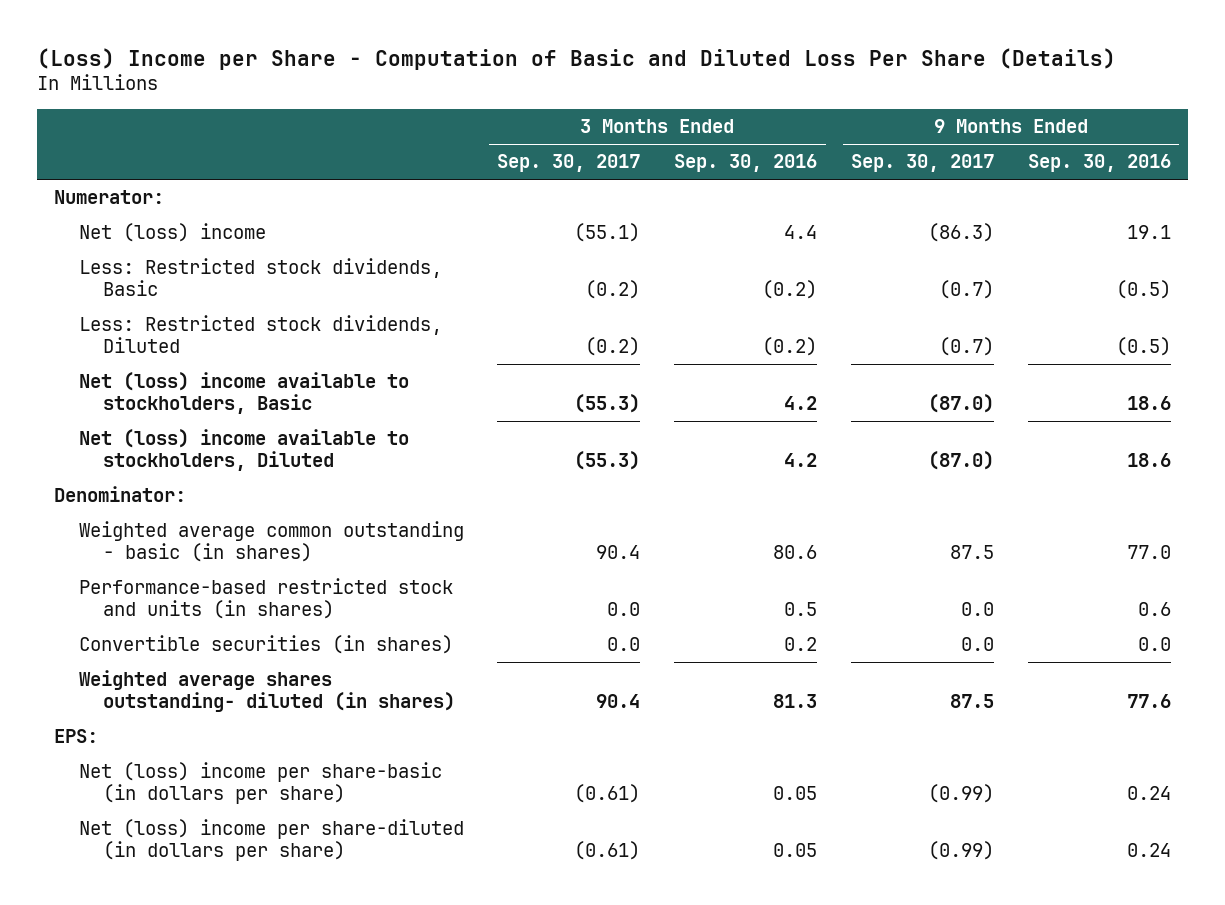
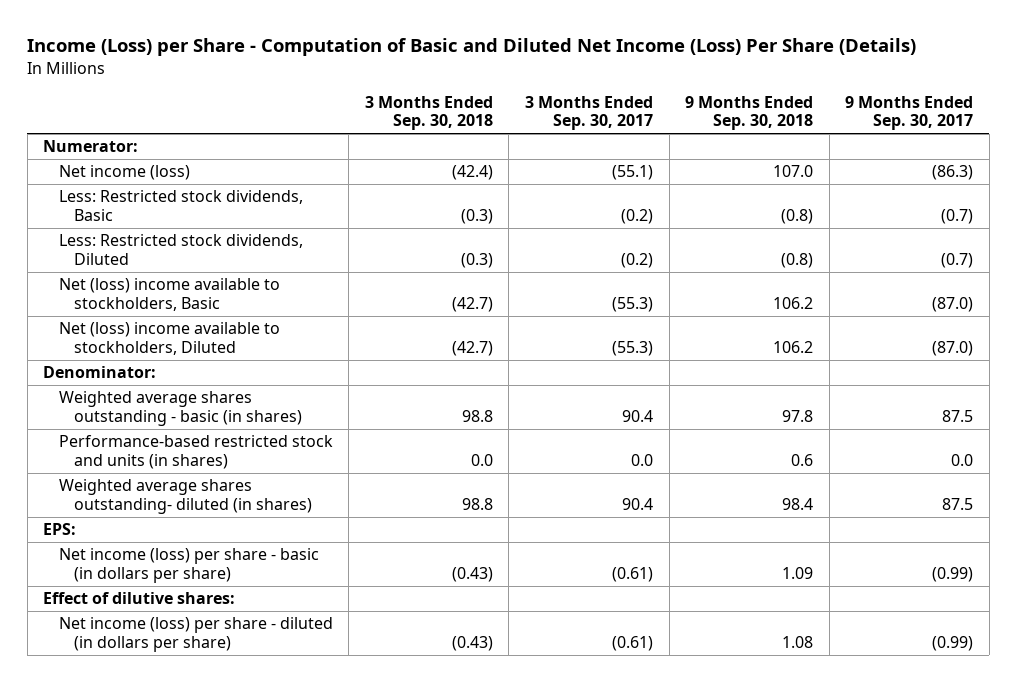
- (Loss) Income per Share - Computation of Basic and Diluted Loss Per Share (Details)
+ Income (Loss) per Share - Computation of Basic and Diluted Net Income (Loss) Per Share (Details)
- | 3 Months Ended Sep. 30, 2017 | 3 Months Ended Sep. 30, 2016 | 9 Months Ended Sep. 30, 2017 | 9 Months Ended Sep. 30, 2016
+ | 3 Months Ended Sep. 30, 2018 | 3 Months Ended Sep. 30, 2017 | 9 Months Ended Sep. 30, 2018 | 9 Months Ended Sep. 30, 2017
- Net (loss) income | (55.1) | 4.4 | (86.3) | 19.1
+ Net income (loss) | (42.4) | (55.1) | 107.0 | (86.3)
- Weighted average common outstanding - basic (in shares) | 90.4 | 80.6 | 87.5 | 77.0
+ Weighted average shares outstanding - basic (in shares) | 98.8 | 90.4 | 97.8 | 87.5
- Convertible securities (in shares) | 0.0 | 0.2 | 0.0 | 0.0
- Net (loss) income per share-basic (in dollars per share) | (0.61) | 0.05 | (0.99) | 0.24
- Net (loss) income per share-diluted (in dollars per share) | (0.61) | 0.05 | (0.99) | 0.24
+ Net income (loss) per share - basic (in dollars per share) | (0.43) | (0.61) | 1.09 | (0.99)
+ Effect of dilutive shares:
+ Net income (loss) per share - diluted (in dollars per share) | (0.43) | (0.61) | 1.08 | (0.99)

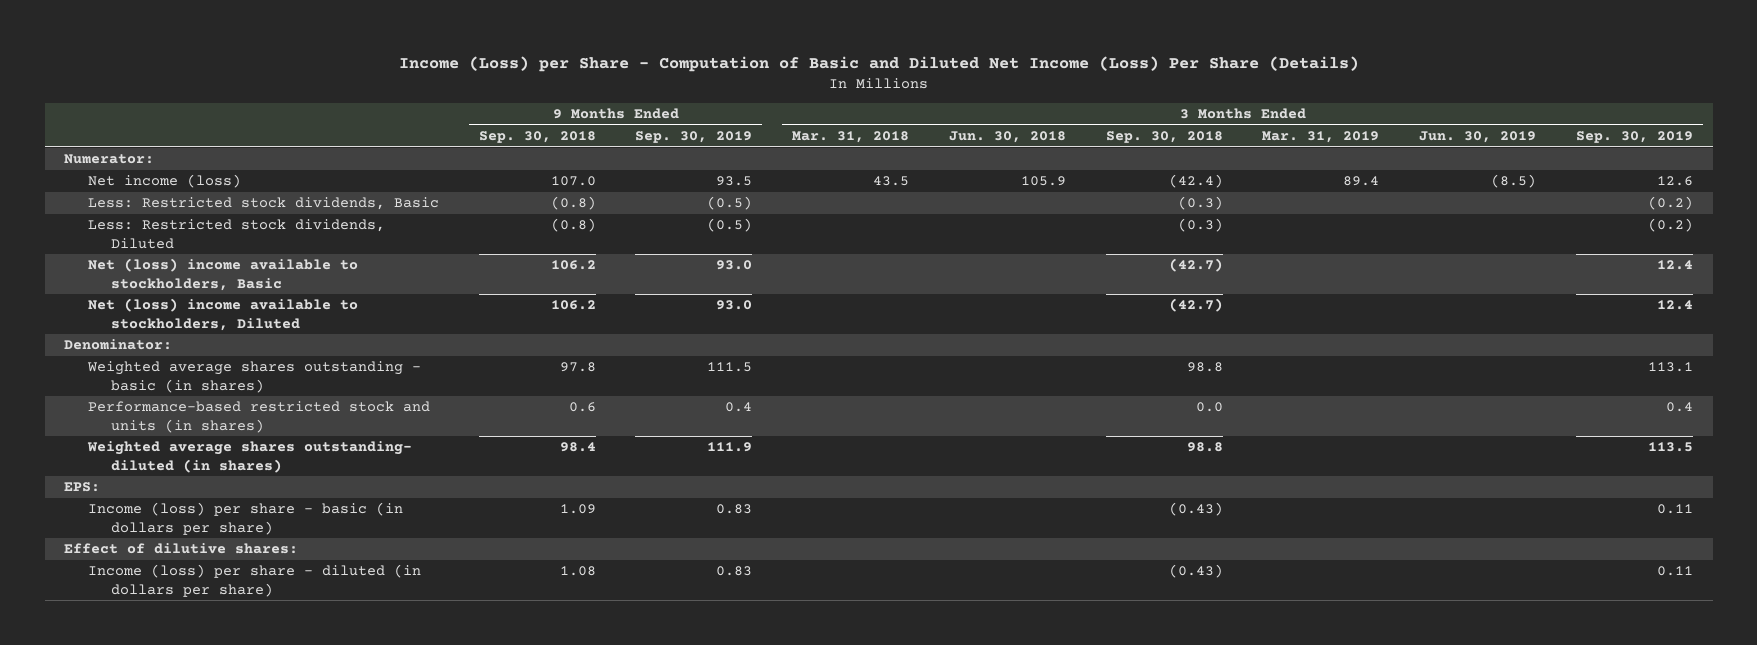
- | 3 Months Ended Sep. 30, 2018 | 3 Months Ended Sep. 30, 2017 | 9 Months Ended Sep. 30, 2018 | 9 Months Ended Sep. 30, 2017
+ | 9 Months Ended Sep. 30, 2018 | 9 Months Ended Sep. 30, 2019 | 3 Months Ended Mar. 31, 2018 | 3 Months Ended Jun. 30, 2018 | 3 Months Ended Sep. 30, 2018 | 3 Months Ended Mar. 31, 2019 | 3 Months Ended Jun. 30, 2019 | 3 Months Ended Sep. 30, 2019
- Net income (loss) per share - basic (in dollars per share) | (0.43) | (0.61) | 1.09 | (0.99)
+ Income (loss) per share - basic (in dollars per share) | 1.09 | 0.83 | | | (0.43) | | | 0.11
- Net income (loss) per share - diluted (in dollars per share) | (0.43) | (0.61) | 1.08 | (0.99)
+ Income (loss) per share - diluted (in dollars per share) | 1.08 | 0.83 | | | (0.43) | | | 0.11

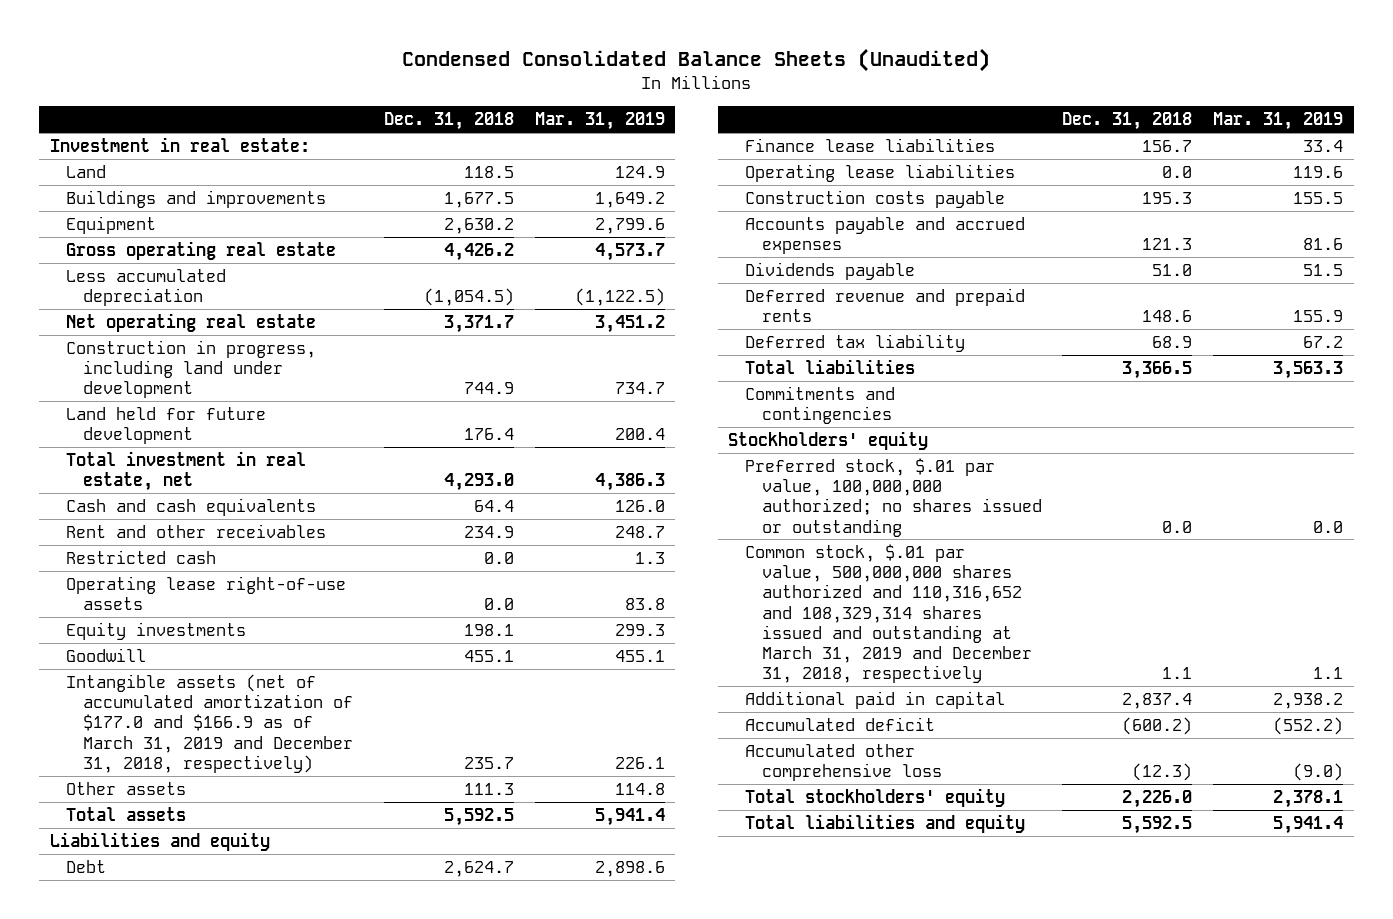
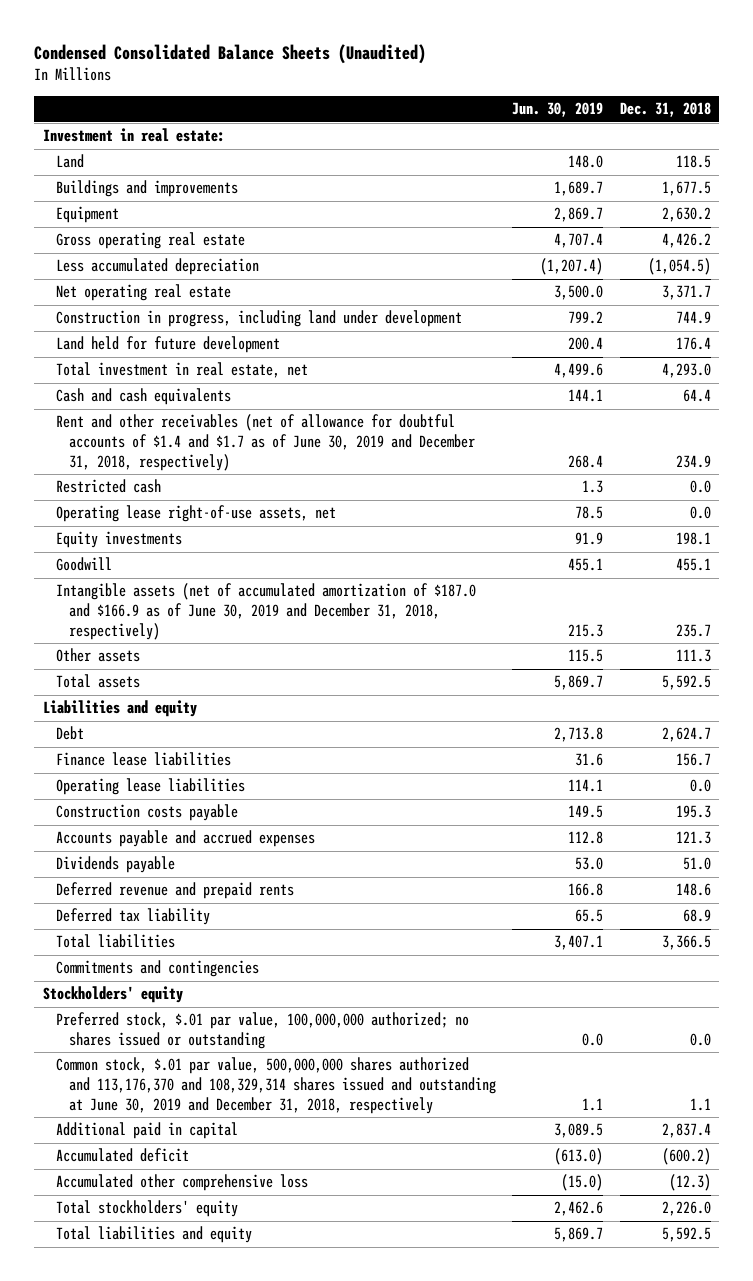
- | Dec. 31, 2018 | Mar. 31, 2019
+ | Jun. 30, 2019 | Dec. 31, 2018
- Rent and other receivables | 234.9 | 248.7
+ Rent and other receivables (net of allowance for doubtful accounts of $1.4 and $1.7 as of June 30, 2019 and December 31, 2018, respectively) | 268.4 | 234.9
- Operating lease right-of-use assets | 0.0 | 83.8
+ Operating lease right-of-use assets, net | 78.5 | 0.0
- Intangible assets (net of accumulated amortization of $177.0 and $166.9 as of March 31, 2019 and December 31, 2018, respectively) | 235.7 | 226.1
+ Intangible assets (net of accumulated amortization of $187.0 and $166.9 as of June 30, 2019 and December 31, 2018, respectively) | 215.3 | 235.7
- Common stock, $.01 par value, 500,000,000 shares authorized and 110,316,652 and 108,329,314 shares issued and outstanding at March 31, 2019 and December 31, 2018, respectively | 1.1 | 1.1
+ Common stock, $.01 par value, 500,000,000 shares authorized and 113,176,370 and 108,329,314 shares issued and outstanding at June 30, 2019 and December 31, 2018, respectively | 1.1 | 1.1

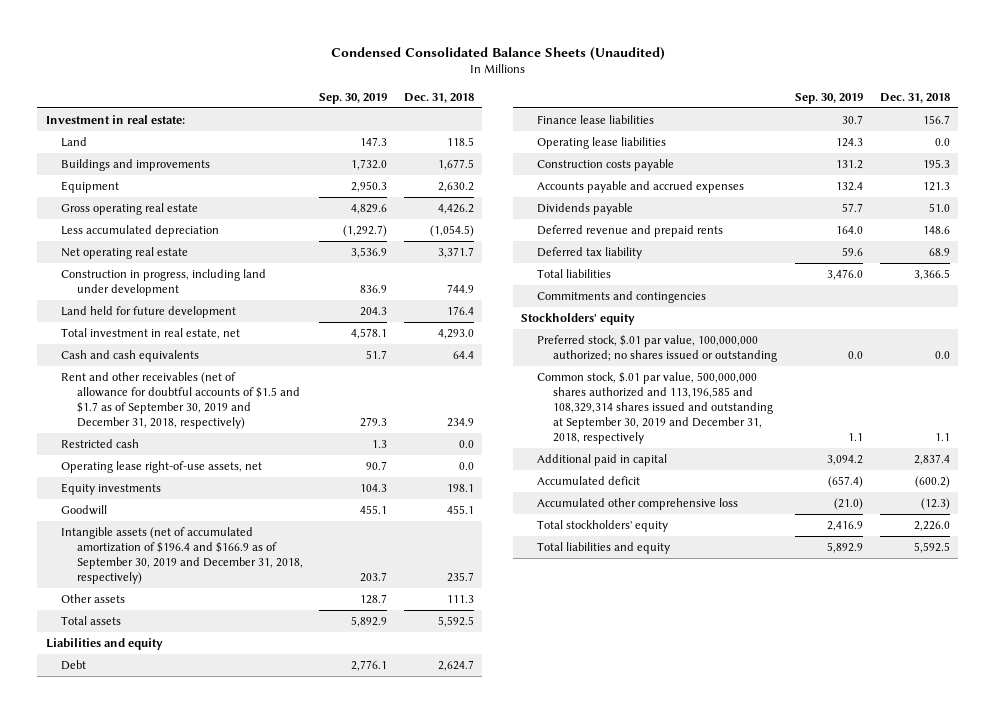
- | Jun. 30, 2019 | Dec. 31, 2018
+ | Sep. 30, 2019 | Dec. 31, 2018
- Rent and other receivables (net of allowance for doubtful accounts of $1.4 and $1.7 as of June 30, 2019 and December 31, 2018, respectively) | 268.4 | 234.9
+ Rent and other receivables (net of allowance for doubtful accounts of $1.5 and $1.7 as of September 30, 2019 and December 31, 2018, respectively) | 279.3 | 234.9
- Intangible assets (net of accumulated amortization of $187.0 and $166.9 as of June 30, 2019 and December 31, 2018, respectively) | 215.3 | 235.7
+ Intangible assets (net of accumulated amortization of $196.4 and $166.9 as of September 30, 2019 and December 31, 2018, respectively) | 203.7 | 235.7
- Common stock, $.01 par value, 500,000,000 shares authorized and 113,176,370 and 108,329,314 shares issued and outstanding at June 30, 2019 and December 31, 2018, respectively | 1.1 | 1.1
+ Common stock, $.01 par value, 500,000,000 shares authorized and 113,196,585 and 108,329,314 shares issued and outstanding at September 30, 2019 and December 31, 2018, respectively | 1.1 | 1.1

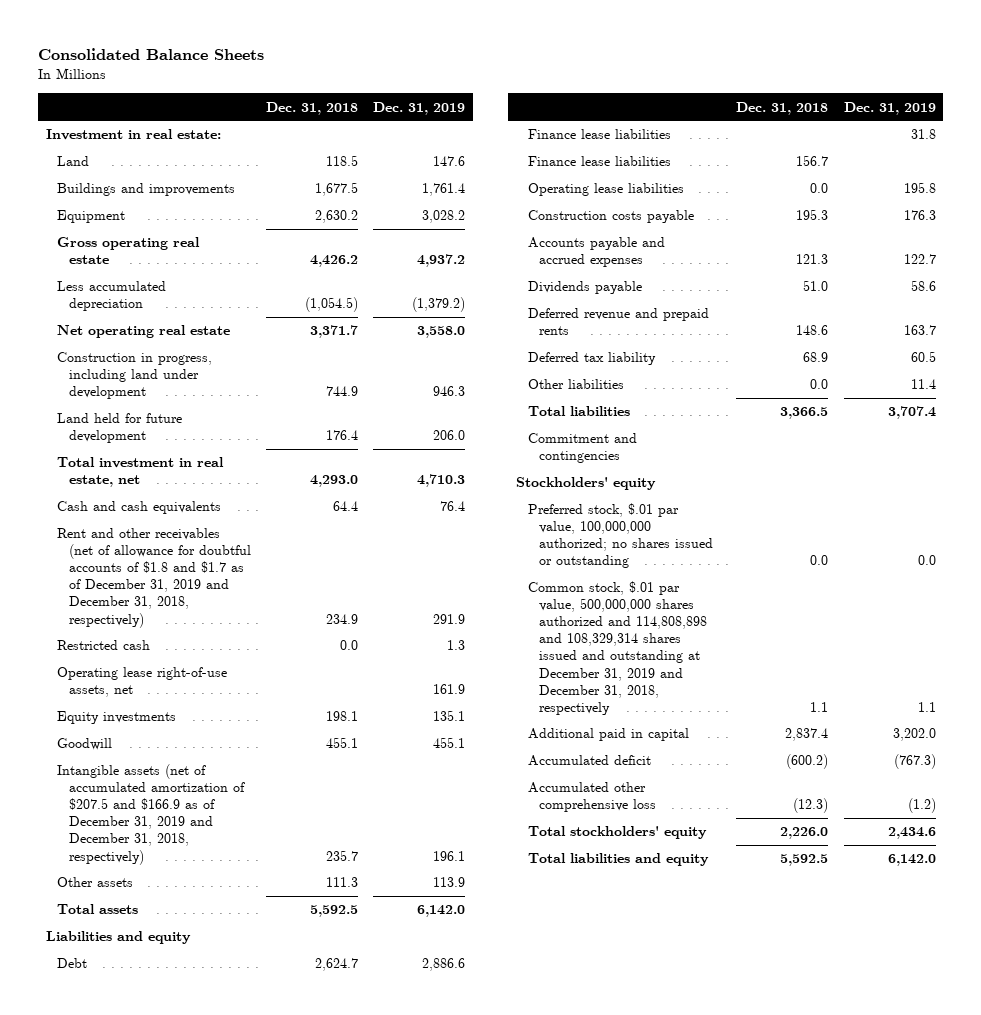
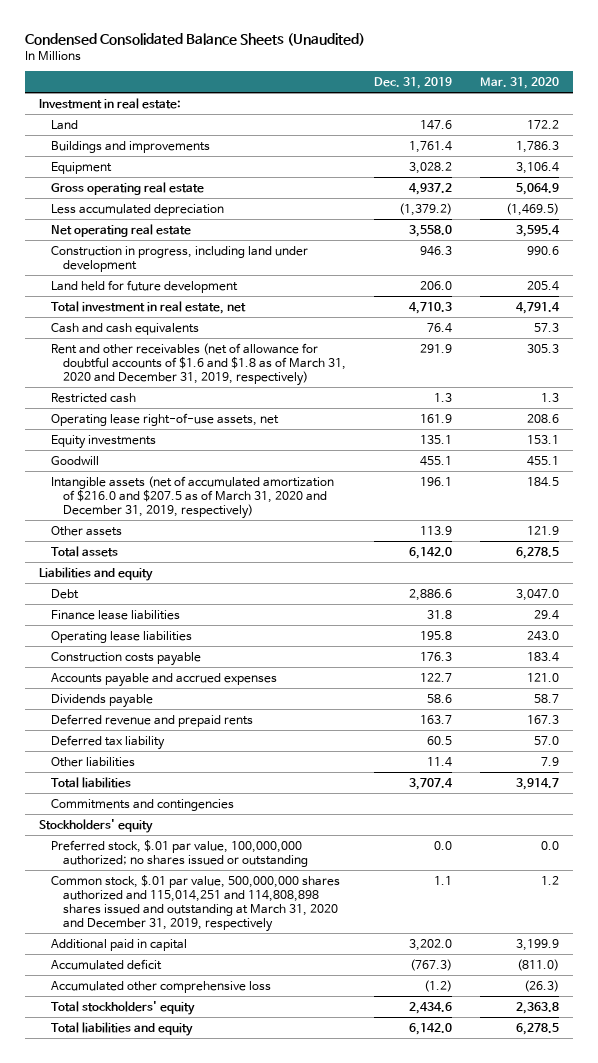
- Consolidated Balance Sheets
+ Condensed Consolidated Balance Sheets (Unaudited)
- | Dec. 31, 2018 | Dec. 31, 2019
+ | Dec. 31, 2019 | Mar. 31, 2020
- Rent and other receivables (net of allowance for doubtful accounts of $1.8 and $1.7 as of December 31, 2019 and December 31, 2018, respectively) | 234.9 | 291.9
+ Rent and other receivables (net of allowance for doubtful accounts of $1.6 and $1.8 as of March 31, 2020 and December 31, 2019, respectively) | 291.9 | 305.3
- Intangible assets (net of accumulated amortization of $207.5 and $166.9 as of December 31, 2019 and December 31, 2018, respectively) | 235.7 | 196.1
+ Intangible assets (net of accumulated amortization of $216.0 and $207.5 as of March 31, 2020 and December 31, 2019, respectively) | 196.1 | 184.5
- Finance lease liabilities | 156.7 |
- Commitment and contingencies
+ Commitments and contingencies
- Common stock, $.01 par value, 500,000,000 shares authorized and 114,808,898 and 108,329,314 shares issued and outstanding at December 31, 2019 and December 31, 2018, respectively | 1.1 | 1.1
+ Common stock, $.01 par value, 500,000,000 shares authorized and 115,014,251 and 114,808,898 shares issued and outstanding at March 31, 2020 and December 31, 2019, respectively | 1.1 | 1.2

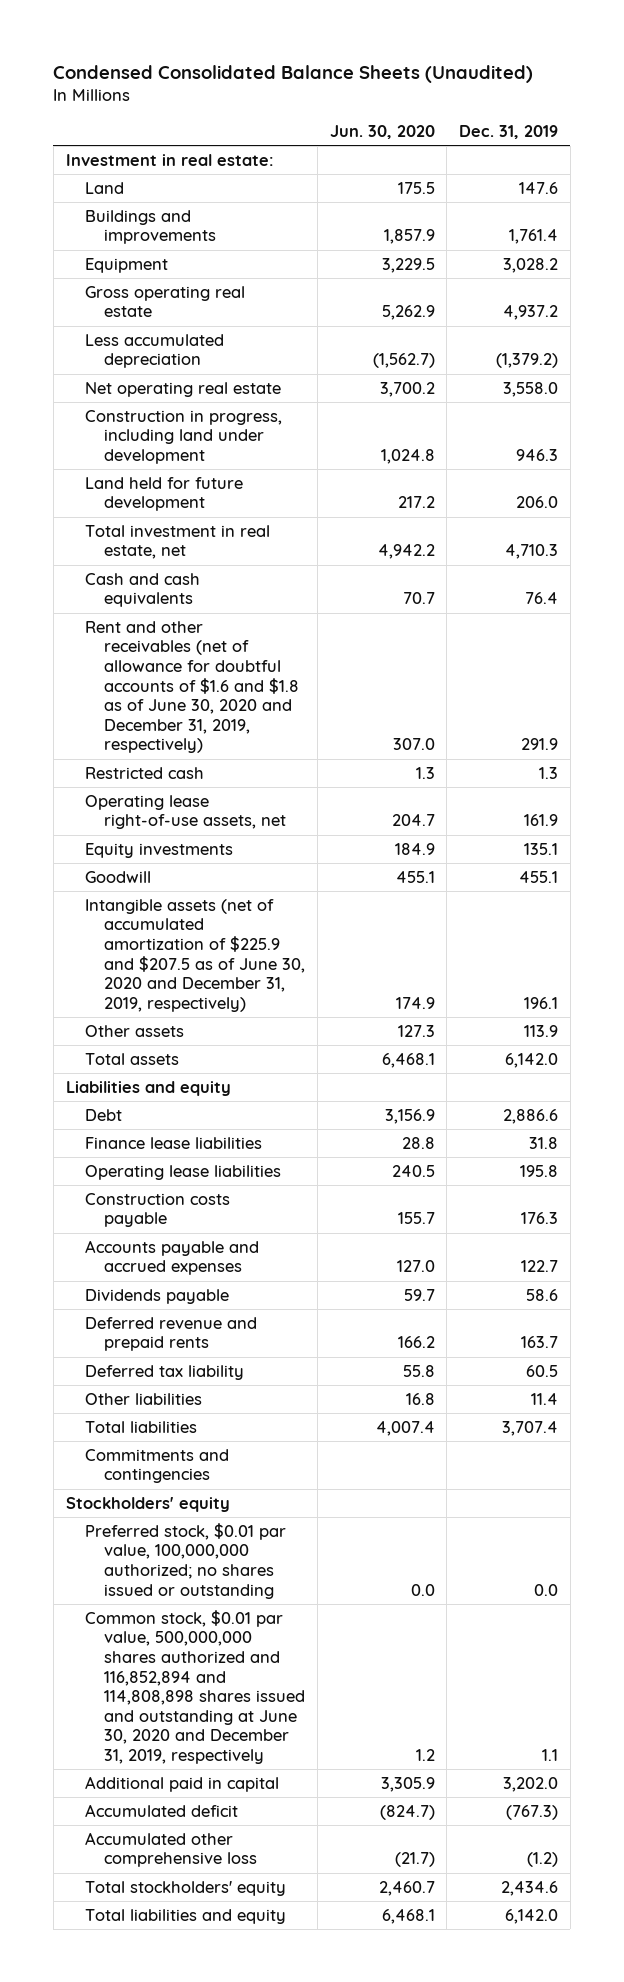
- | Dec. 31, 2019 | Mar. 31, 2020
+ | Jun. 30, 2020 | Dec. 31, 2019
- Rent and other receivables (net of allowance for doubtful accounts of $1.6 and $1.8 as of March 31, 2020 and December 31, 2019, respectively) | 291.9 | 305.3
+ Rent and other receivables (net of allowance for doubtful accounts of $1.6 and $1.8 as of June 30, 2020 and December 31, 2019, respectively) | 307.0 | 291.9
- Intangible assets (net of accumulated amortization of $216.0 and $207.5 as of March 31, 2020 and December 31, 2019, respectively) | 196.1 | 184.5
+ Intangible assets (net of accumulated amortization of $225.9 and $207.5 as of June 30, 2020 and December 31, 2019, respectively) | 174.9 | 196.1
- Preferred stock, $.01 par value, 100,000,000 authorized; no shares issued or outstanding | 0.0 | 0.0
- Common stock, $.01 par value, 500,000,000 shares authorized and 115,014,251 and 114,808,898 shares issued and outstanding at March 31, 2020 and December 31, 2019, respectively | 1.1 | 1.2
+ Preferred stock, $0.01 par value, 100,000,000 authorized; no shares issued or outstanding | 0.0 | 0.0
+ Common stock, $0.01 par value, 500,000,000 shares authorized and 116,852,894 and 114,808,898 shares issued and outstanding at June 30, 2020 and December 31, 2019, respectively | 1.2 | 1.1

